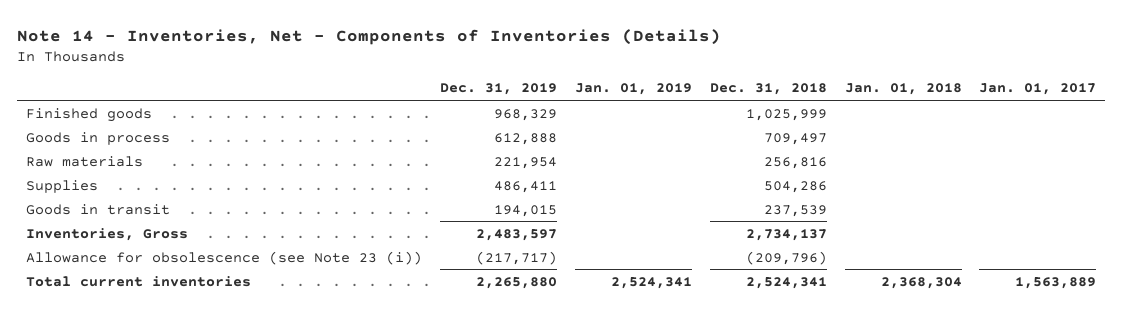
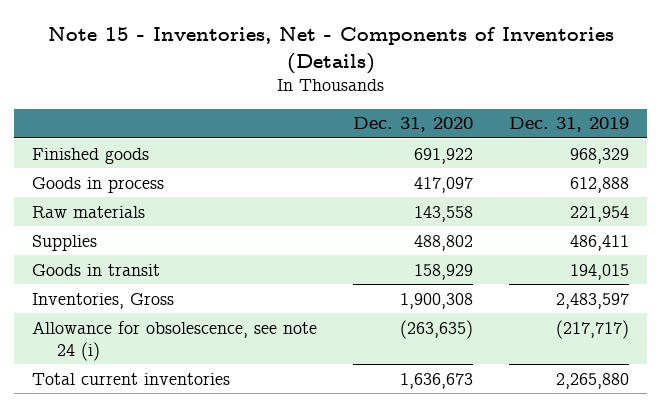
- Note 14 - Inventories, Net - Components of Inventories (Details)
+ Note 15 - Inventories, Net - Components of Inventories (Details)
- | Dec. 31, 2019 | Jan. 01, 2019 | Dec. 31, 2018 | Jan. 01, 2018 | Jan. 01, 2017
+ | Dec. 31, 2020 | Dec. 31, 2019
- Allowance for obsolescence (see Note 23 (i)) | (217,717) | | (209,796) | |
+ Allowance for obsolescence, see note 24 (i) | (263,635) | (217,717)

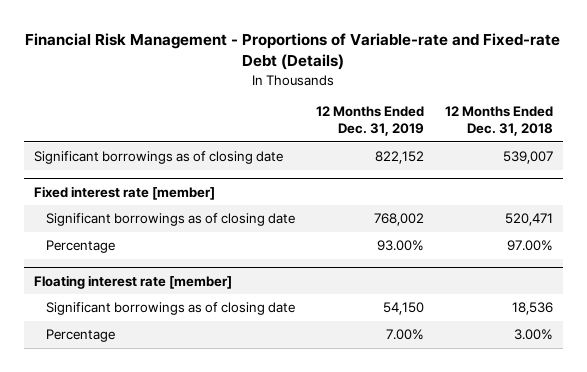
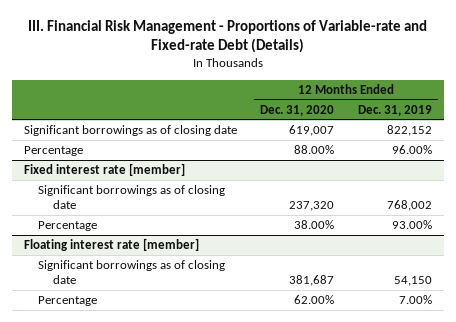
- Financial Risk Management - Proportions of Variable-rate and Fixed-rate Debt (Details)
+ III. Financial Risk Management - Proportions of Variable-rate and Fixed-rate Debt (Details)
- | 12 Months Ended Dec. 31, 2019 | 12 Months Ended Dec. 31, 2018
+ | 12 Months Ended Dec. 31, 2020 | 12 Months Ended Dec. 31, 2019
+ Percentage | 88.00% | 96.00%

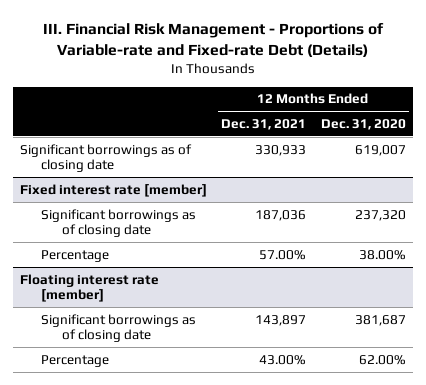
- | 12 Months Ended Dec. 31, 2020 | 12 Months Ended Dec. 31, 2019
+ | 12 Months Ended Dec. 31, 2021 | 12 Months Ended Dec. 31, 2020
- Percentage | 88.00% | 96.00%

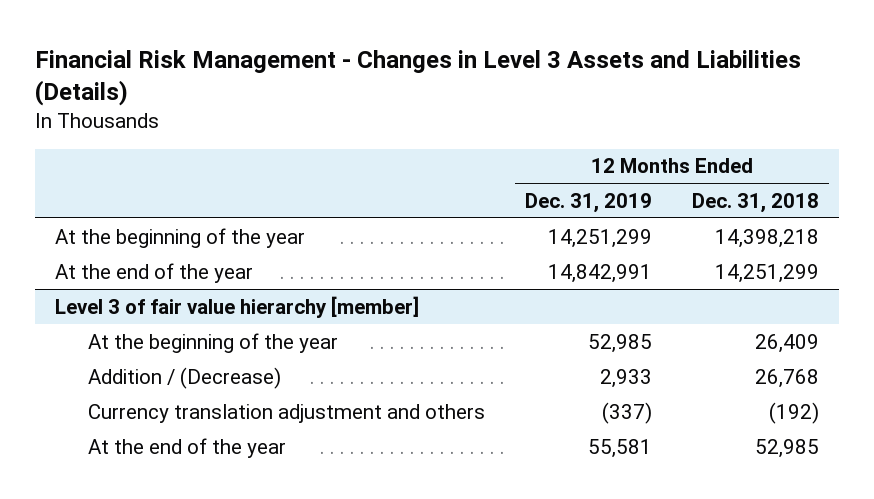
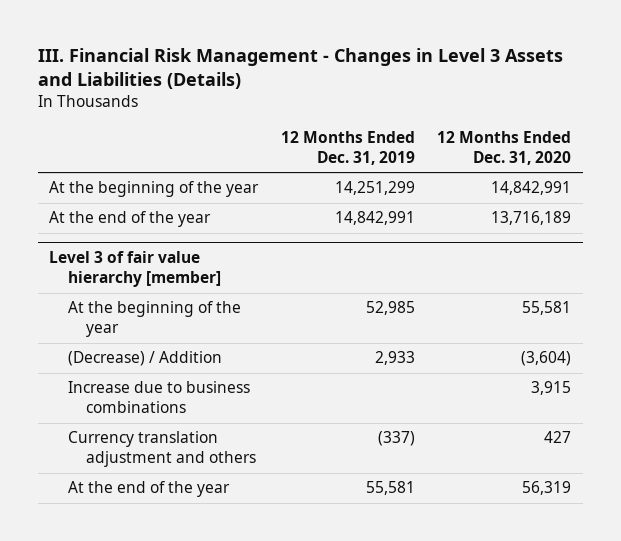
- Financial Risk Management - Changes in Level 3 Assets and Liabilities (Details)
+ III. Financial Risk Management - Changes in Level 3 Assets and Liabilities (Details)
- | 12 Months Ended Dec. 31, 2019 | 12 Months Ended Dec. 31, 2018
+ | 12 Months Ended Dec. 31, 2019 | 12 Months Ended Dec. 31, 2020
@ Level 3 of fair value hierarchy [member]
- Addition / (Decrease) | 2,933 | 26,768
+ (Decrease) / Addition | 2,933 | (3,604)
+ Increase due to business combinations | | 3,915

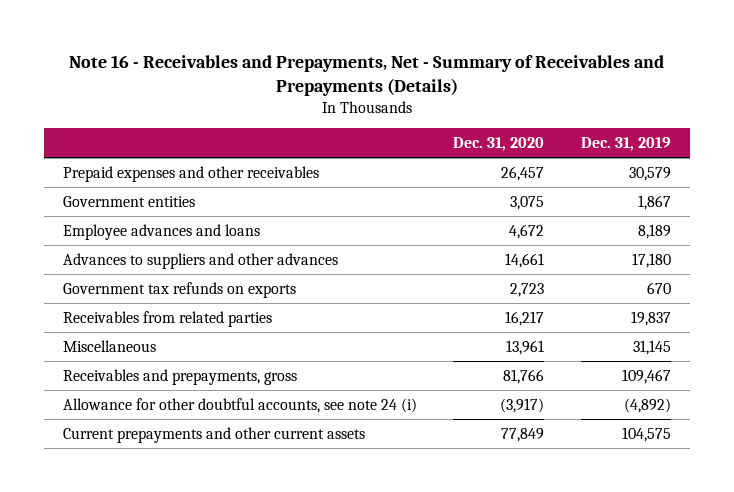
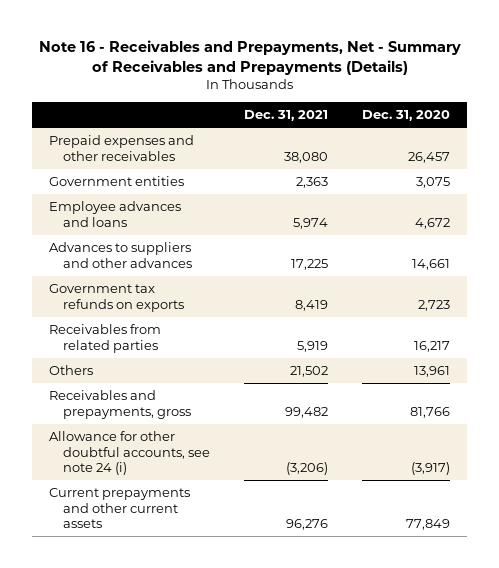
- | Dec. 31, 2020 | Dec. 31, 2019
+ | Dec. 31, 2021 | Dec. 31, 2020
- Miscellaneous | 13,961 | 31,145
+ Others | 21,502 | 13,961

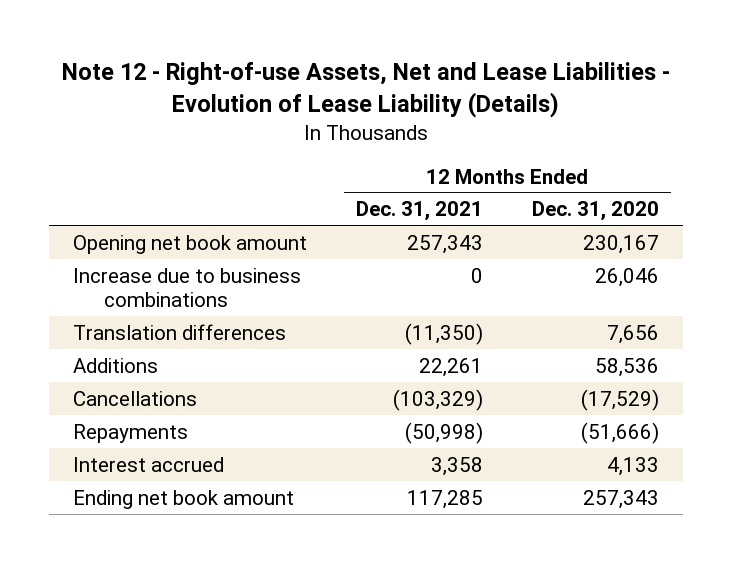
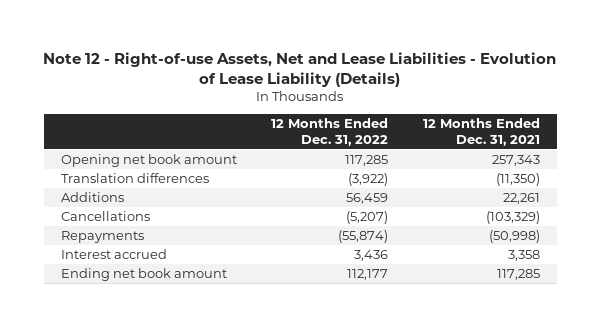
- | 12 Months Ended Dec. 31, 2021 | 12 Months Ended Dec. 31, 2020
+ | 12 Months Ended Dec. 31, 2022 | 12 Months Ended Dec. 31, 2021
- Increase due to business combinations | 0 | 26,046

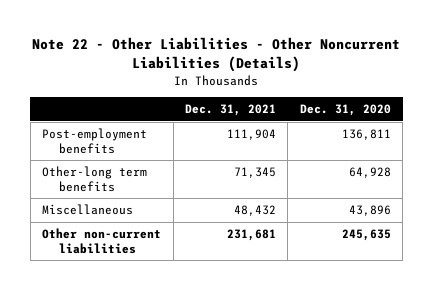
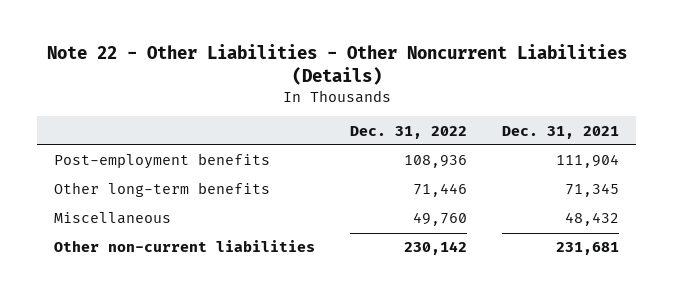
- | Dec. 31, 2021 | Dec. 31, 2020
+ | Dec. 31, 2022 | Dec. 31, 2021
- Other-long term benefits | 71,345 | 64,928
+ Other long-term benefits | 71,446 | 71,345

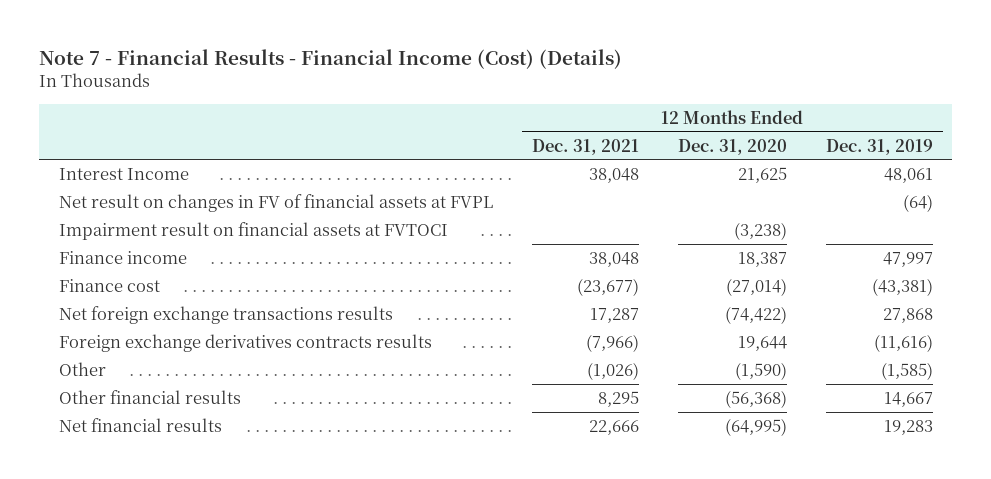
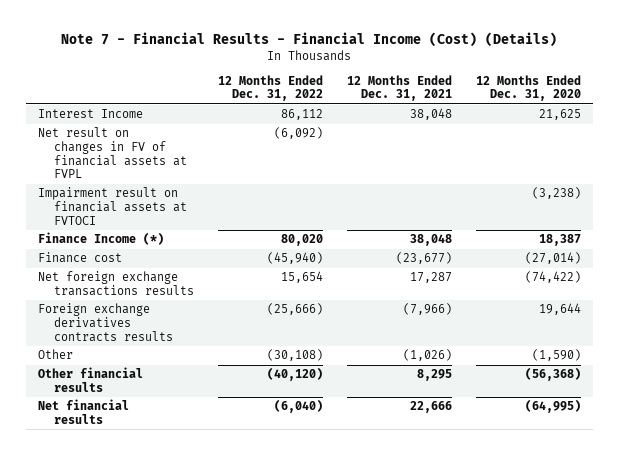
- | 12 Months Ended Dec. 31, 2021 | 12 Months Ended Dec. 31, 2020 | 12 Months Ended Dec. 31, 2019
+ | 12 Months Ended Dec. 31, 2022 | 12 Months Ended Dec. 31, 2021 | 12 Months Ended Dec. 31, 2020
- Finance income | 38,048 | 18,387 | 47,997
+ Finance Income (*) | 80,020 | 38,048 | 18,387

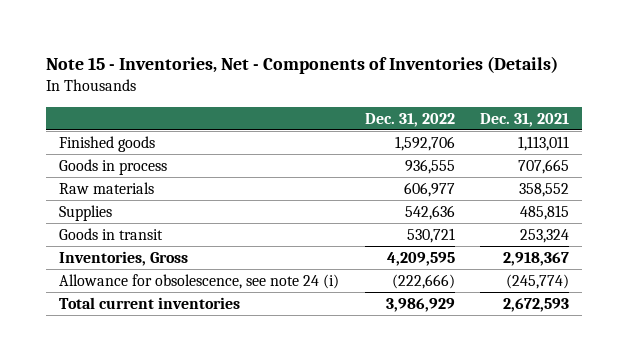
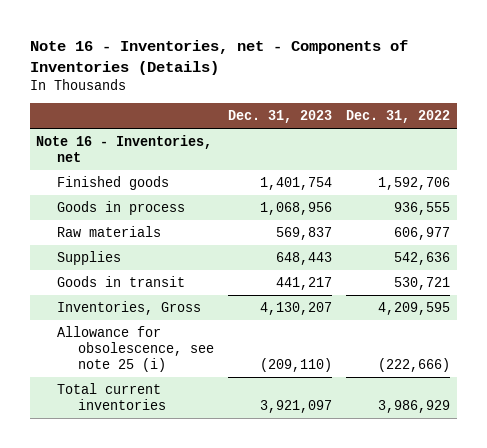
- Note 15 - Inventories, Net - Components of Inventories (Details)
+ Note 16 - Inventories, net - Components of Inventories (Details)
- | Dec. 31, 2022 | Dec. 31, 2021
+ | Dec. 31, 2023 | Dec. 31, 2022
+ Note 16 - Inventories, net
- Allowance for obsolescence, see note 24 (i) | (222,666) | (245,774)
+ Allowance for obsolescence, see note 25 (i) | (209,110) | (222,666)

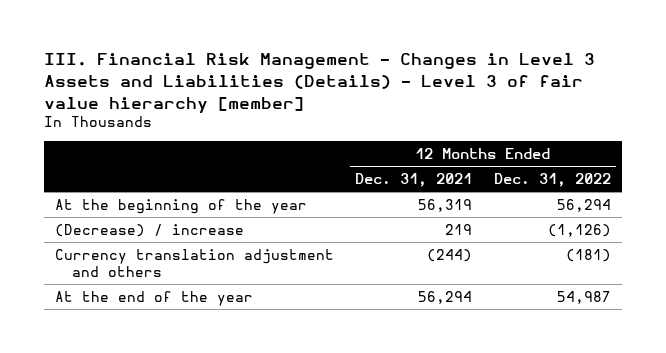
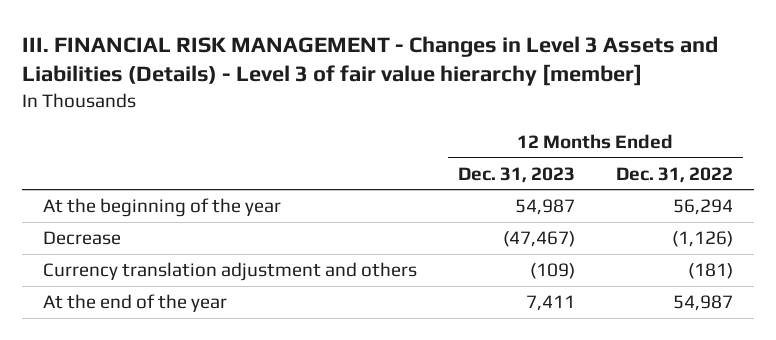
- III. Financial Risk Management - Changes in Level 3 Assets and Liabilities (Details) - Level 3 of fair value hierarchy [member]
+ III. FINANCIAL RISK MANAGEMENT - Changes in Level 3 Assets and Liabilities (Details) - Level 3 of fair value hierarchy [member]
- | 12 Months Ended Dec. 31, 2021 | 12 Months Ended Dec. 31, 2022
+ | 12 Months Ended Dec. 31, 2023 | 12 Months Ended Dec. 31, 2022
- (Decrease) / increase | 219 | (1,126)
+ Decrease | (47,467) | (1,126)

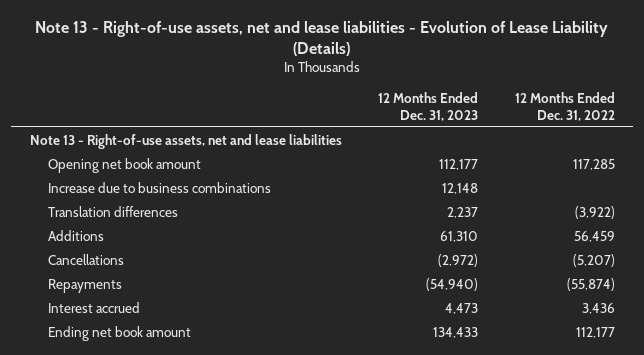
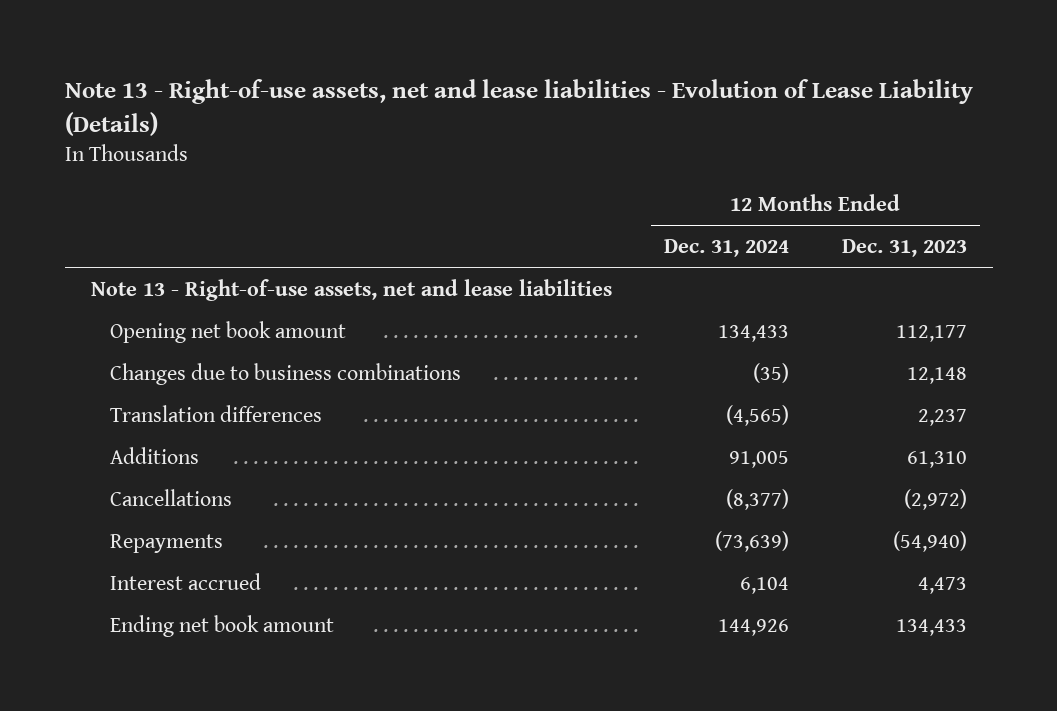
- | 12 Months Ended Dec. 31, 2023 | 12 Months Ended Dec. 31, 2022
+ | 12 Months Ended Dec. 31, 2024 | 12 Months Ended Dec. 31, 2023
- Increase due to business combinations | 12,148 |
+ Changes due to business combinations | (35) | 12,148

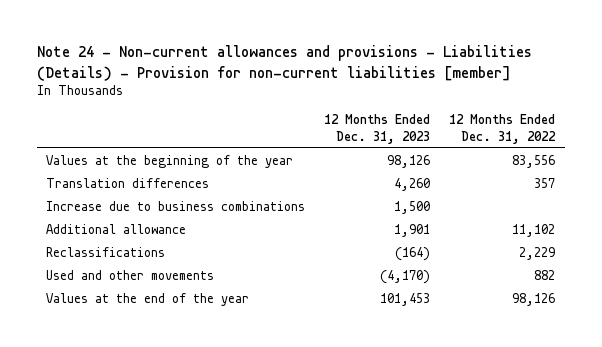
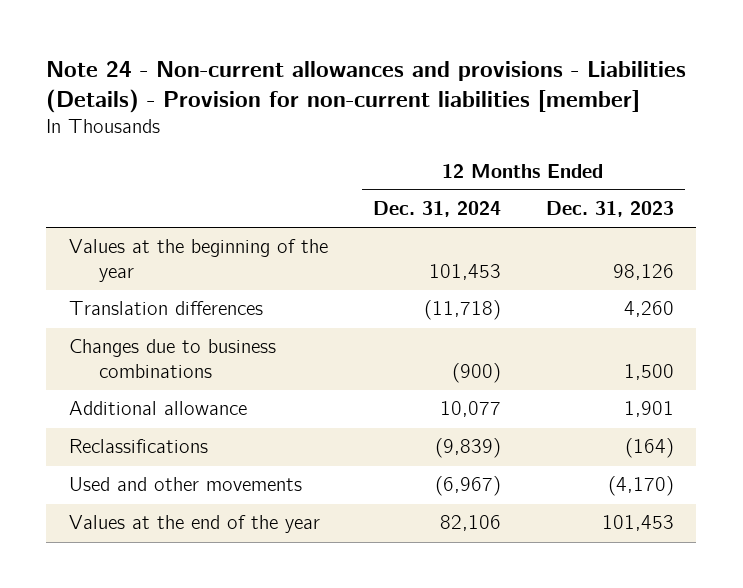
- | 12 Months Ended Dec. 31, 2023 | 12 Months Ended Dec. 31, 2022
+ | 12 Months Ended Dec. 31, 2024 | 12 Months Ended Dec. 31, 2023
- Increase due to business combinations | 1,500 |
+ Changes due to business combinations | (900) | 1,500

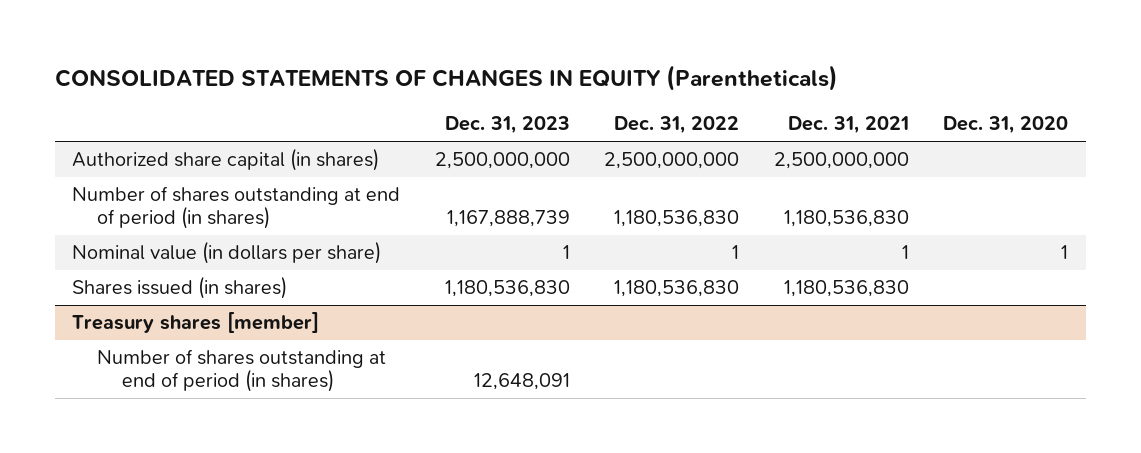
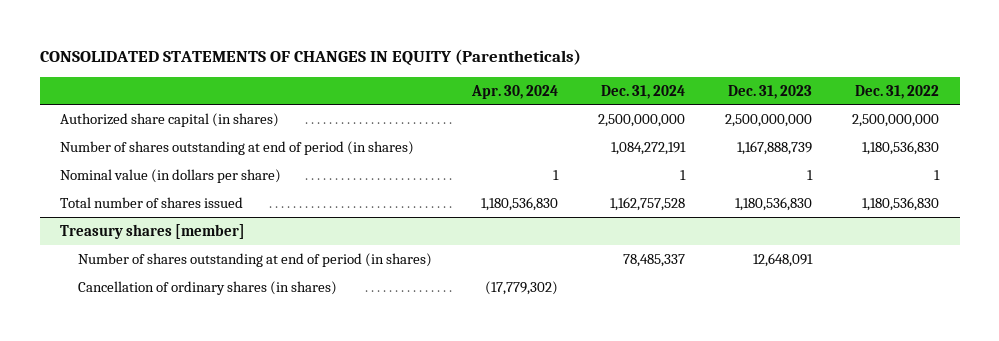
- | Dec. 31, 2023 | Dec. 31, 2022 | Dec. 31, 2021 | Dec. 31, 2020
+ | Apr. 30, 2024 | Dec. 31, 2024 | Dec. 31, 2023 | Dec. 31, 2022
- Shares issued (in shares) | 1,180,536,830 | 1,180,536,830 | 1,180,536,830 |
+ Total number of shares issued | 1,180,536,830 | 1,162,757,528 | 1,180,536,830 | 1,180,536,830
@ Treasury shares [member]
+ Cancellation of ordinary shares (in shares) | (17,779,302) | | |

